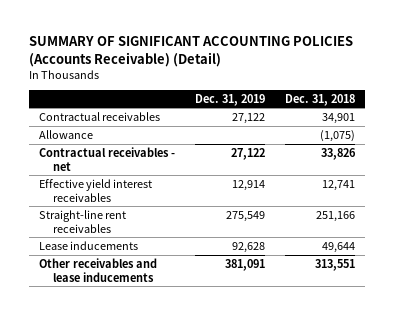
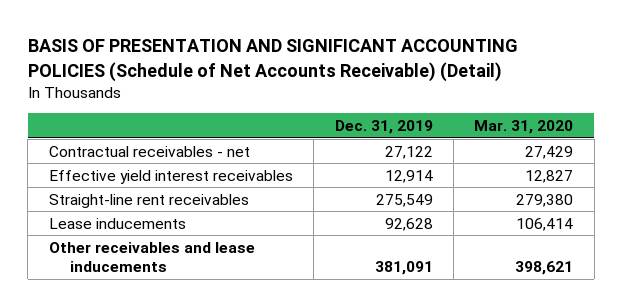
- SUMMARY OF SIGNIFICANT ACCOUNTING POLICIES (Accounts Receivable) (Detail)
+ BASIS OF PRESENTATION AND SIGNIFICANT ACCOUNTING POLICIES (Schedule of Net Accounts Receivable) (Detail)
- | Dec. 31, 2019 | Dec. 31, 2018
+ | Dec. 31, 2019 | Mar. 31, 2020
- Contractual receivables | 27,122 | 34,901
- Allowance | | (1,075)

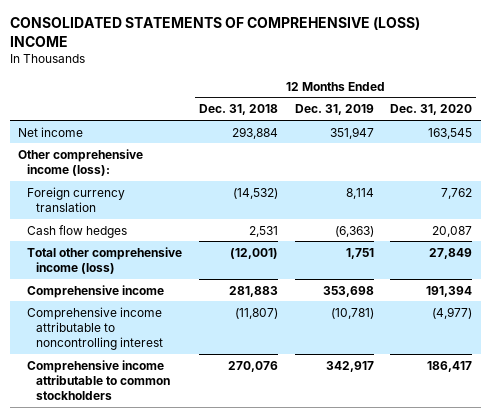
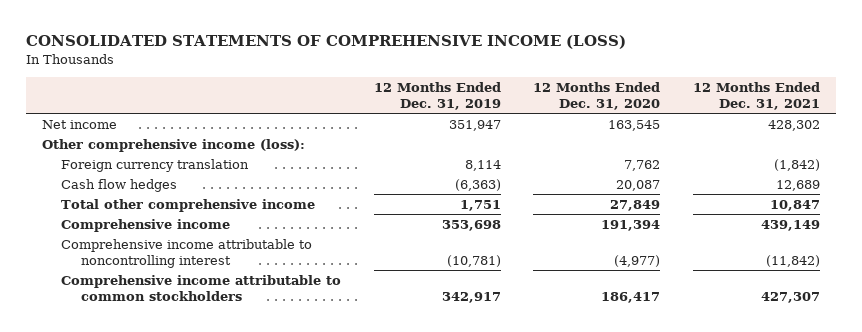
- CONSOLIDATED STATEMENTS OF COMPREHENSIVE (LOSS) INCOME
+ CONSOLIDATED STATEMENTS OF COMPREHENSIVE INCOME (LOSS)
- | 12 Months Ended Dec. 31, 2018 | 12 Months Ended Dec. 31, 2019 | 12 Months Ended Dec. 31, 2020
+ | 12 Months Ended Dec. 31, 2019 | 12 Months Ended Dec. 31, 2020 | 12 Months Ended Dec. 31, 2021
- Total other comprehensive income (loss) | (12,001) | 1,751 | 27,849
+ Total other comprehensive income | 1,751 | 27,849 | 10,847

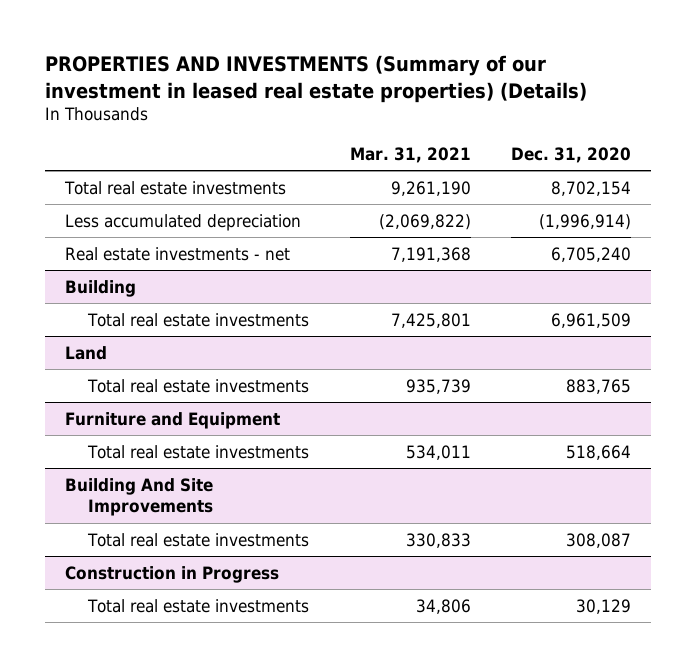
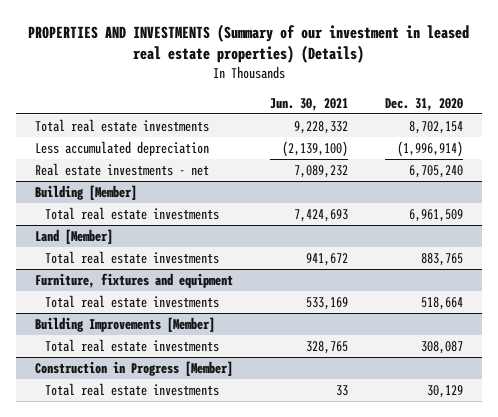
- | Mar. 31, 2021 | Dec. 31, 2020
+ | Jun. 30, 2021 | Dec. 31, 2020
- Building
+ Building [Member]
- Land
+ Land [Member]
- Furniture and Equipment
+ Furniture, fixtures and equipment
- Building And Site Improvements
+ Building Improvements [Member]
- Construction in Progress
+ Construction in Progress [Member]

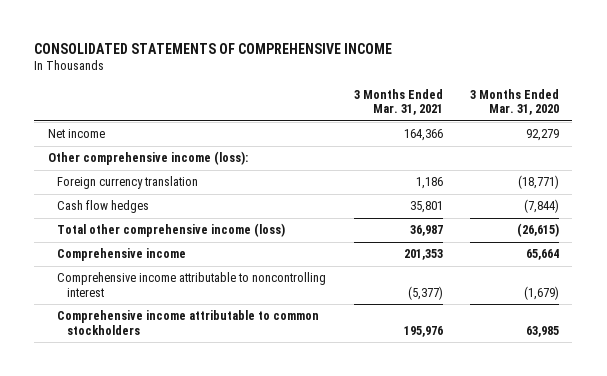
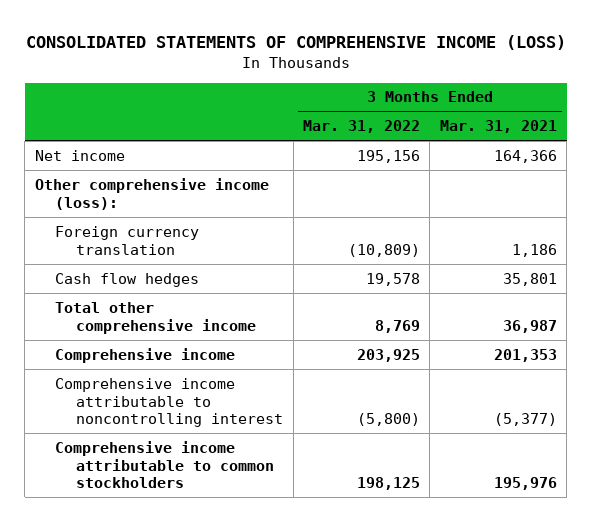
- CONSOLIDATED STATEMENTS OF COMPREHENSIVE INCOME
+ CONSOLIDATED STATEMENTS OF COMPREHENSIVE INCOME (LOSS)
- | 3 Months Ended Mar. 31, 2021 | 3 Months Ended Mar. 31, 2020
+ | 3 Months Ended Mar. 31, 2022 | 3 Months Ended Mar. 31, 2021
- Total other comprehensive income (loss) | 36,987 | (26,615)
+ Total other comprehensive income | 8,769 | 36,987

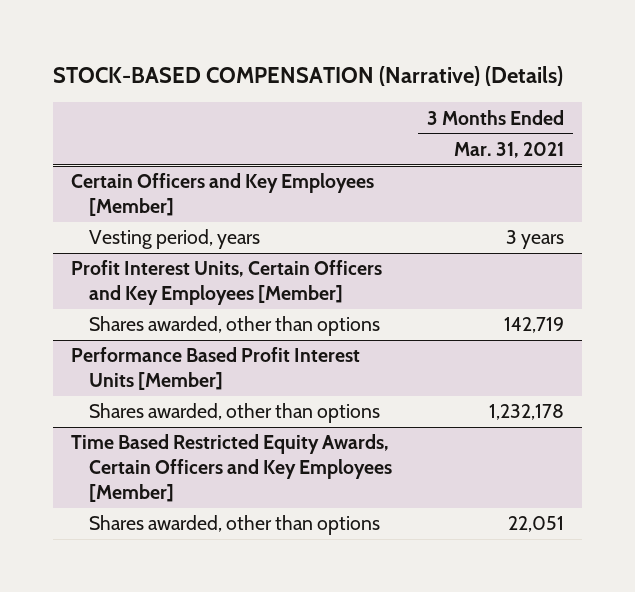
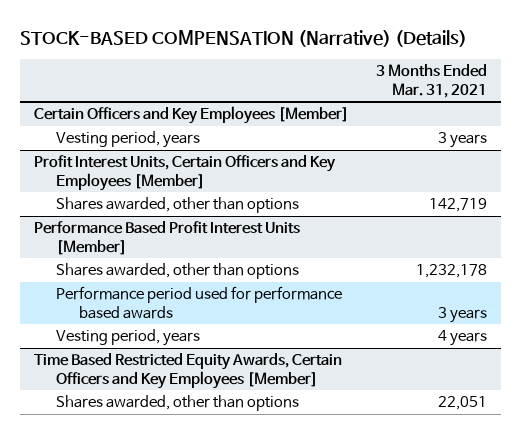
@ Performance Based Profit Interest Units [Member]
+ Performance period used for performance based awards | 3 years
+ Vesting period, years | 4 years

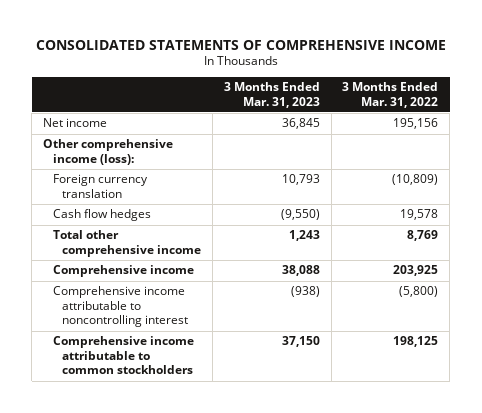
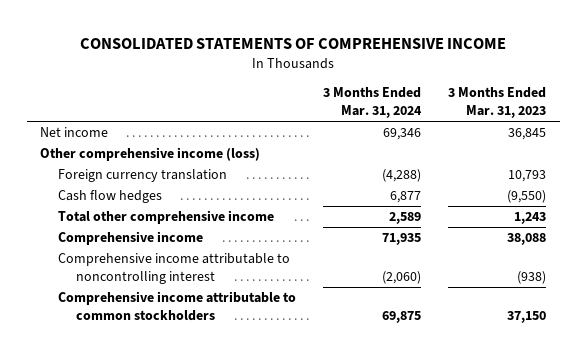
- | 3 Months Ended Mar. 31, 2023 | 3 Months Ended Mar. 31, 2022
+ | 3 Months Ended Mar. 31, 2024 | 3 Months Ended Mar. 31, 2023
- Other comprehensive income (loss):
+ Other comprehensive income (loss)

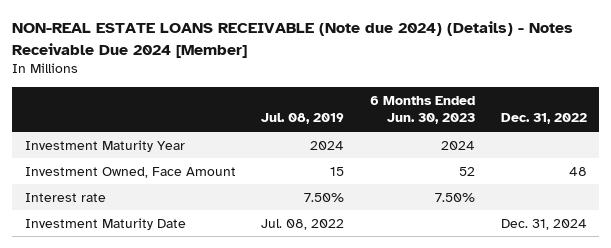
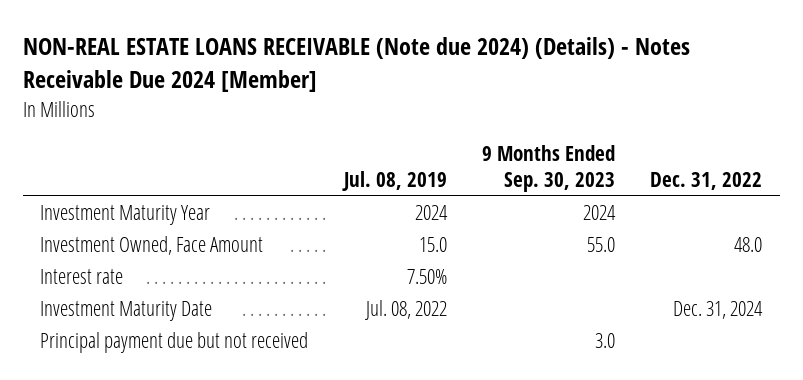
- | Jul. 08, 2019 | 6 Months Ended Jun. 30, 2023 | Dec. 31, 2022
+ | Jul. 08, 2019 | 9 Months Ended Sep. 30, 2023 | Dec. 31, 2022
- Investment Owned, Face Amount | 15 | 52 | 48
+ Investment Owned, Face Amount | 15.0 | 55.0 | 48.0
+ Principal payment due but not received | | 3.0 |

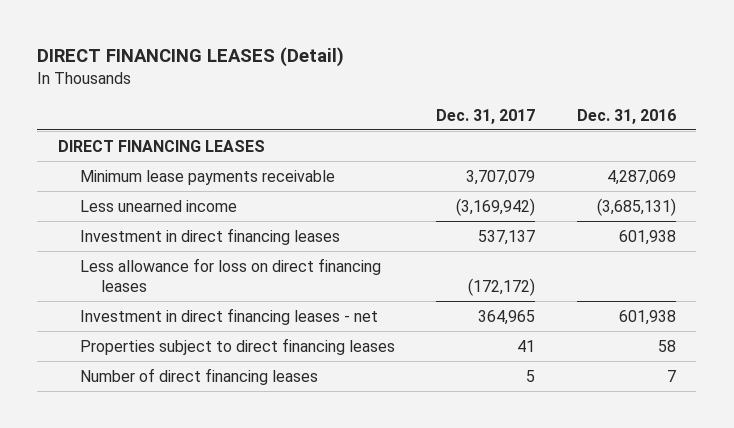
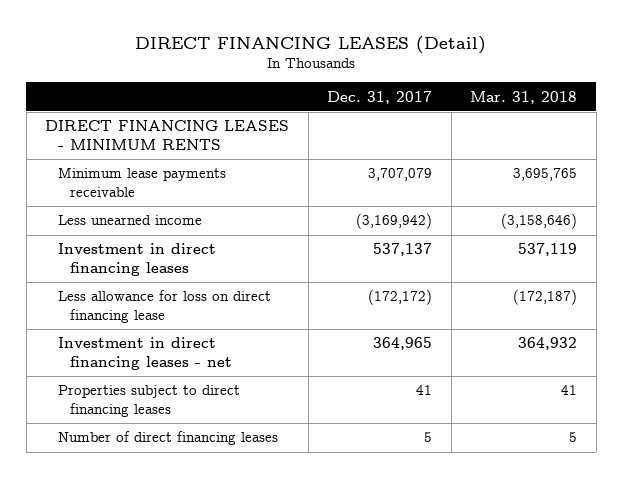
- | Dec. 31, 2017 | Dec. 31, 2016
+ | Dec. 31, 2017 | Mar. 31, 2018
- DIRECT FINANCING LEASES
+ DIRECT FINANCING LEASES - MINIMUM RENTS
- Less allowance for loss on direct financing leases | (172,172) |
+ Less allowance for loss on direct financing lease | (172,172) | (172,187)

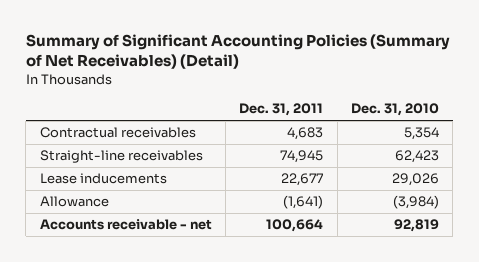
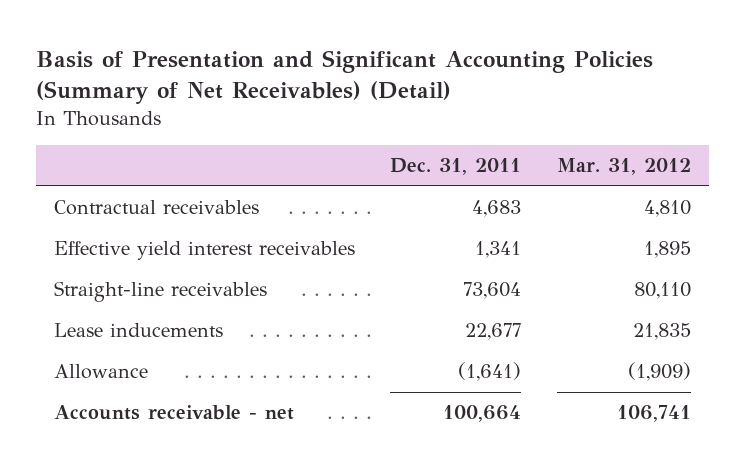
- Summary of Significant Accounting Policies (Summary of Net Receivables) (Detail)
+ Basis of Presentation and Significant Accounting Policies (Summary of Net Receivables) (Detail)
- | Dec. 31, 2011 | Dec. 31, 2010
+ | Dec. 31, 2011 | Mar. 31, 2012
- Straight-line receivables | 74,945 | 62,423
+ Effective yield interest receivables | 1,341 | 1,895
+ Straight-line receivables | 73,604 | 80,110

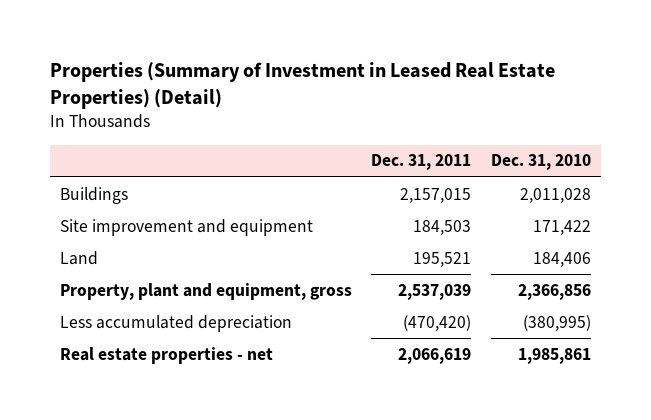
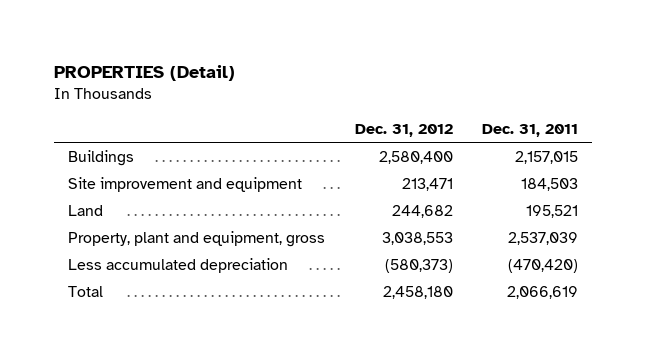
- Properties (Summary of Investment in Leased Real Estate Properties) (Detail)
+ PROPERTIES (Detail)
- | Dec. 31, 2011 | Dec. 31, 2010
+ | Dec. 31, 2012 | Dec. 31, 2011
- Real estate properties - net | 2,066,619 | 1,985,861
+ Total | 2,458,180 | 2,066,619

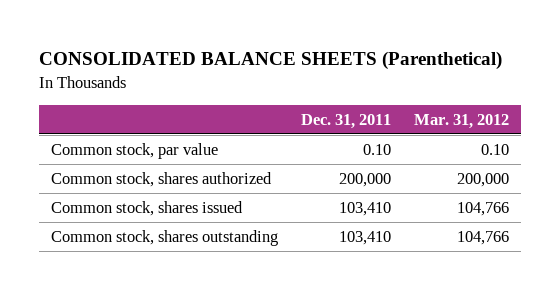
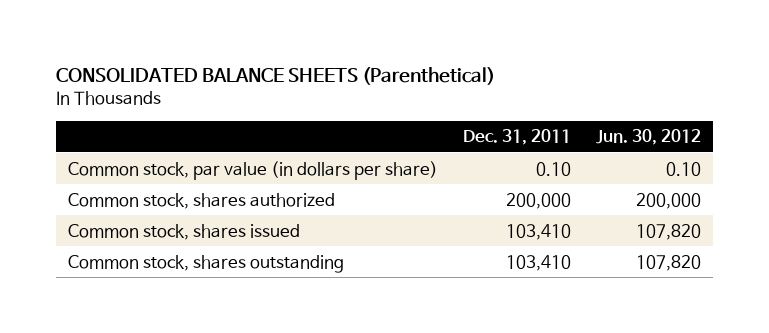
- | Dec. 31, 2011 | Mar. 31, 2012
+ | Dec. 31, 2011 | Jun. 30, 2012
- Common stock, par value | 0.10 | 0.10
+ Common stock, par value (in dollars per share) | 0.10 | 0.10

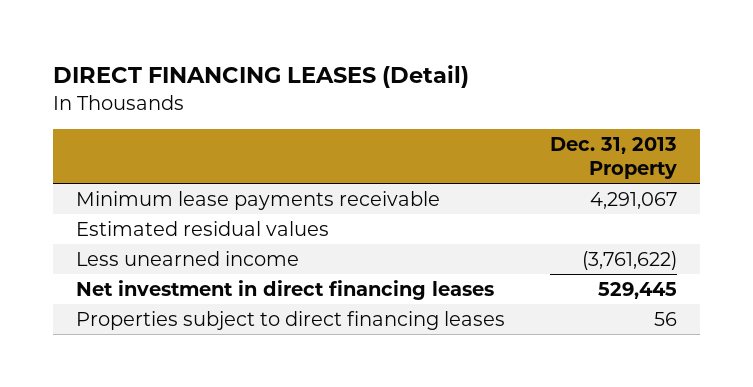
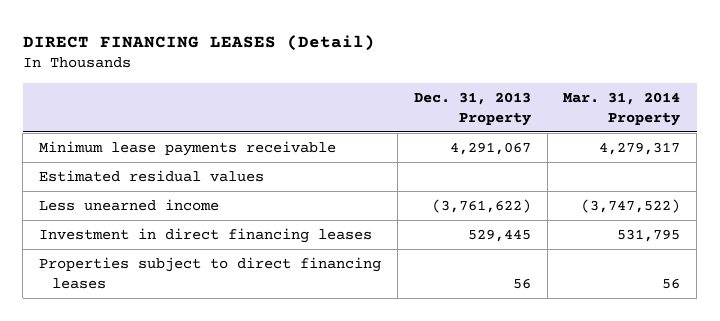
- | Dec. 31, 2013 Property
+ | Dec. 31, 2013 Property | Mar. 31, 2014 Property
- Net investment in direct financing leases | 529,445
+ Investment in direct financing leases | 529,445 | 531,795

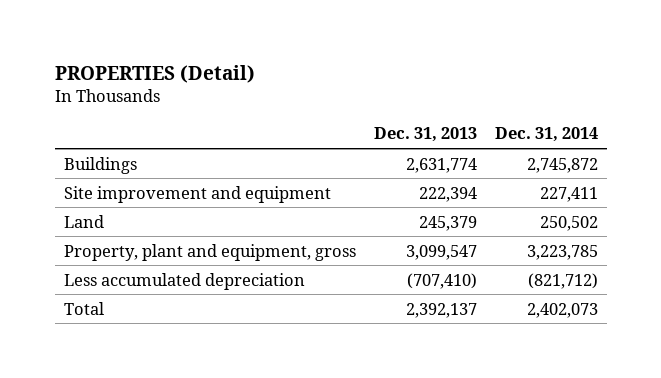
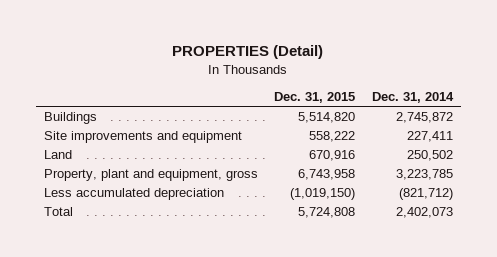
- | Dec. 31, 2013 | Dec. 31, 2014
+ | Dec. 31, 2015 | Dec. 31, 2014
- Site improvement and equipment | 222,394 | 227,411
+ Site improvements and equipment | 558,222 | 227,411

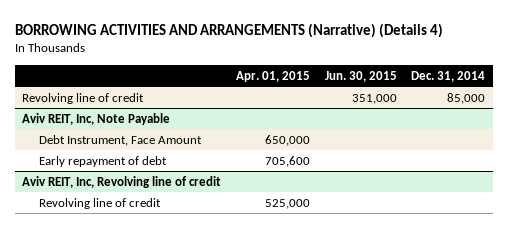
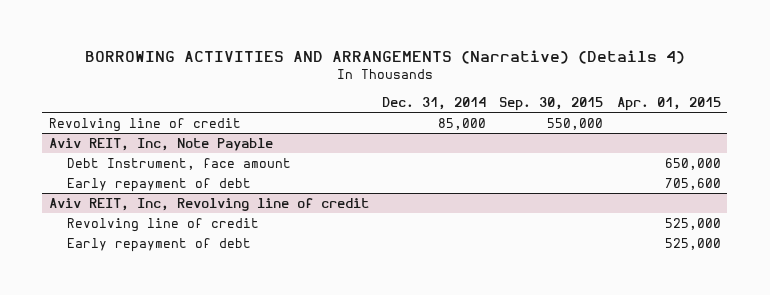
- | Apr. 01, 2015 | Jun. 30, 2015 | Dec. 31, 2014
+ | Dec. 31, 2014 | Sep. 30, 2015 | Apr. 01, 2015
@ Aviv REIT, Inc, Note Payable
- Debt Instrument, Face Amount | 650,000 | |
+ Debt Instrument, face amount | | | 650,000
@ Aviv REIT, Inc, Revolving line of credit
+ Early repayment of debt | | | 525,000

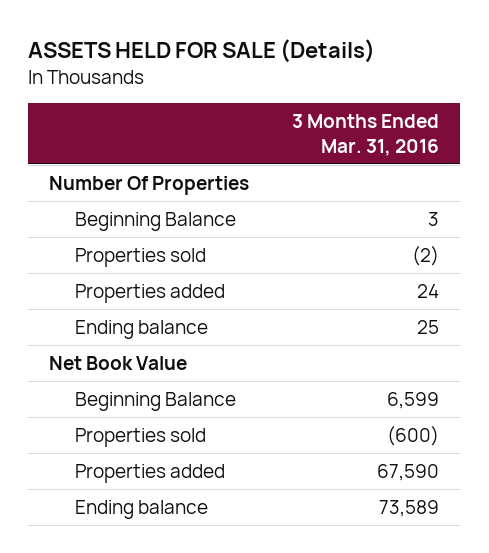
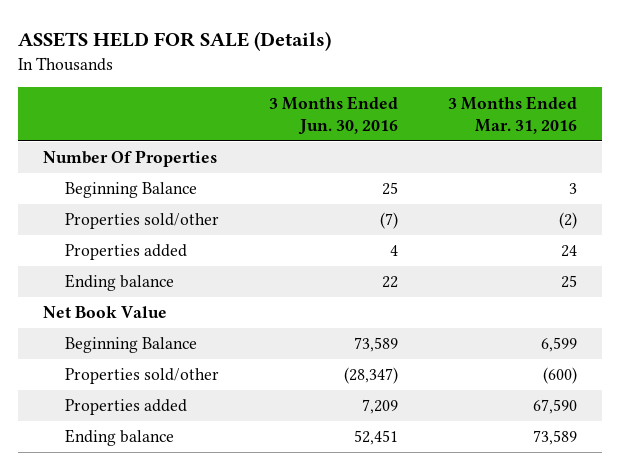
- | 3 Months Ended Mar. 31, 2016
+ | 3 Months Ended Jun. 30, 2016 | 3 Months Ended Mar. 31, 2016
- Properties sold | (2)
+ Properties sold/other | (7) | (2)
- Properties sold | (600)
+ Properties sold/other | (28,347) | (600)

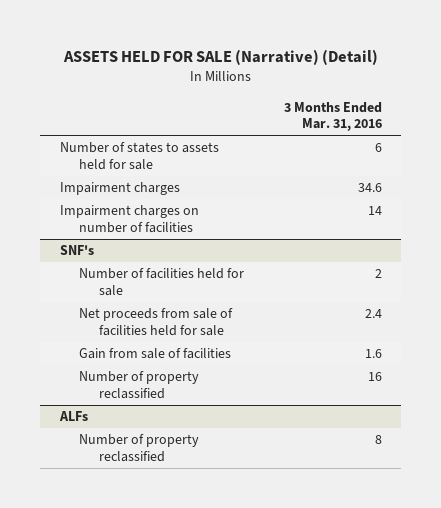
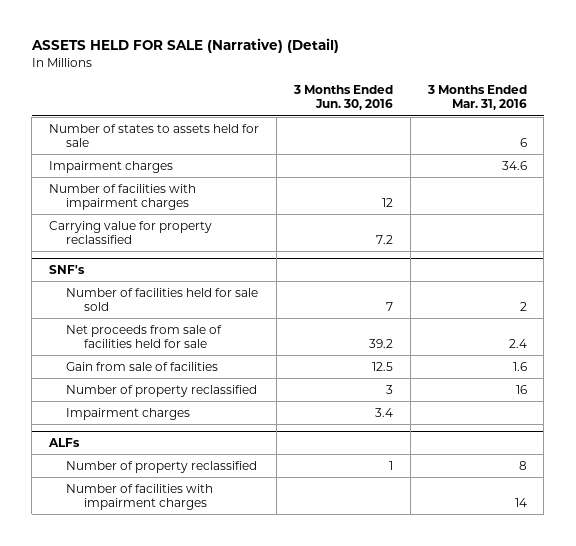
- | 3 Months Ended Mar. 31, 2016
+ | 3 Months Ended Jun. 30, 2016 | 3 Months Ended Mar. 31, 2016
- Impairment charges on number of facilities | 14
+ Number of facilities with impairment charges | 12 |
+ Carrying value for property reclassified | 7.2 |
@ SNF's
- Number of facilities held for sale | 2
+ Number of facilities held for sale sold | 7 | 2
+ Impairment charges | 3.4 |
@ ALFs
+ Number of facilities with impairment charges | | 14

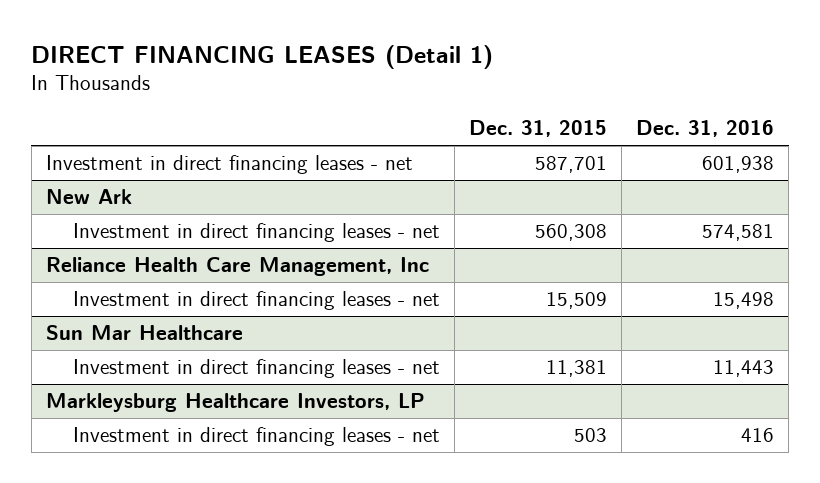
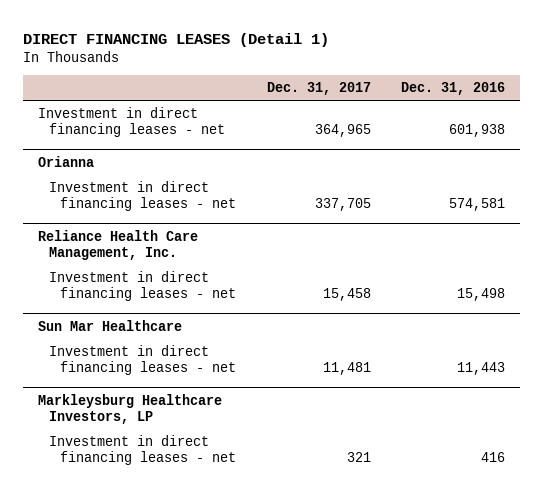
- | Dec. 31, 2015 | Dec. 31, 2016
+ | Dec. 31, 2017 | Dec. 31, 2016
- New Ark
+ Orianna
- Reliance Health Care Management, Inc
+ Reliance Health Care Management, Inc.

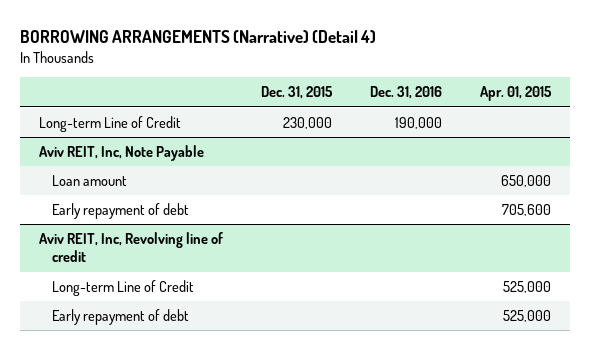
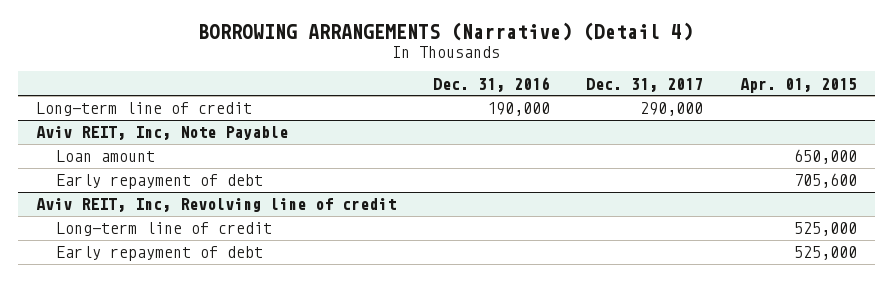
- | Dec. 31, 2015 | Dec. 31, 2016 | Apr. 01, 2015
+ | Dec. 31, 2016 | Dec. 31, 2017 | Apr. 01, 2015
- Long-term Line of Credit | 230,000 | 190,000 |
+ Long-term line of credit | 190,000 | 290,000 |
@ Aviv REIT, Inc, Revolving line of credit
- Long-term Line of Credit | | | 525,000
+ Long-term line of credit | | | 525,000

